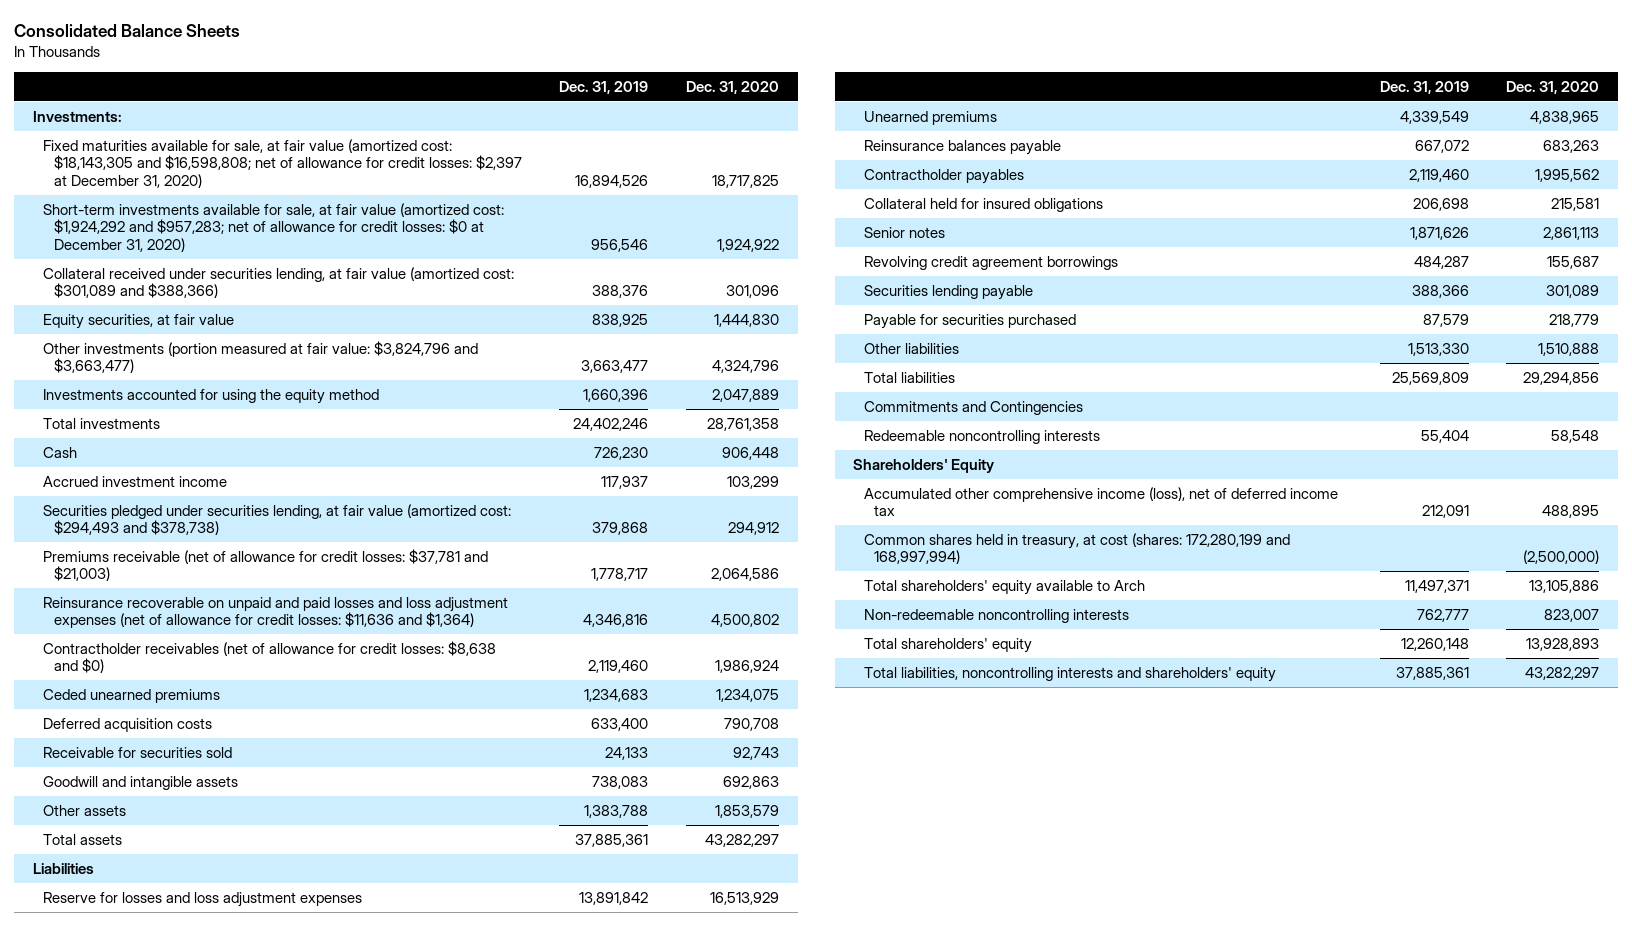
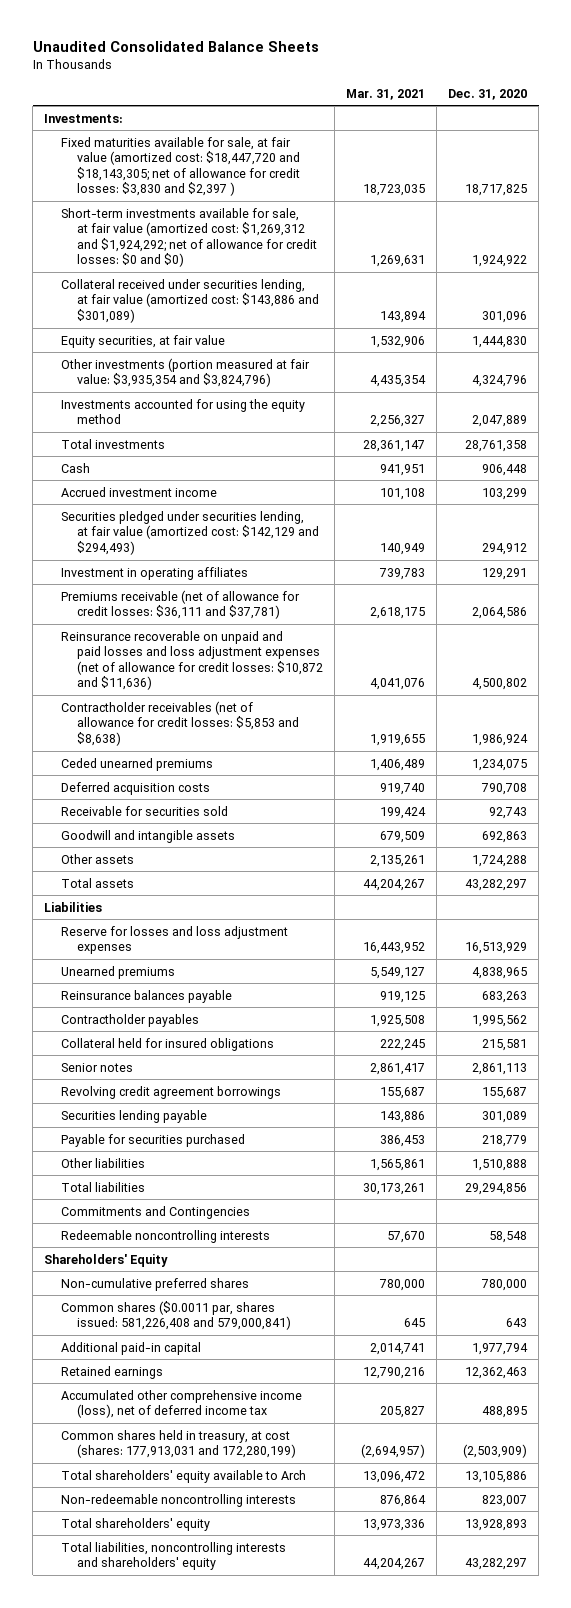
- Consolidated Balance Sheets
+ Unaudited Consolidated Balance Sheets
- | Dec. 31, 2019 | Dec. 31, 2020
+ | Mar. 31, 2021 | Dec. 31, 2020
- Fixed maturities available for sale, at fair value (amortized cost: $18,143,305 and $16,598,808; net of allowance for credit losses: $2,397 at December 31, 2020) | 16,894,526 | 18,717,825
- Short-term investments available for sale, at fair value (amortized cost: $1,924,292 and $957,283; net of allowance for credit losses: $0 at December 31, 2020) | 956,546 | 1,924,922
- Collateral received under securities lending, at fair value (amortized cost: $301,089 and $388,366) | 388,376 | 301,096
+ Fixed maturities available for sale, at fair value (amortized cost: $18,447,720 and $18,143,305; net of allowance for credit losses: $3,830 and $2,397 ) | 18,723,035 | 18,717,825
+ Short-term investments available for sale, at fair value (amortized cost: $1,269,312 and $1,924,292; net of allowance for credit losses: $0 and $0) | 1,269,631 | 1,924,922
+ Collateral received under securities lending, at fair value (amortized cost: $143,886 and $301,089) | 143,894 | 301,096
- Other investments (portion measured at fair value: $3,824,796 and $3,663,477) | 3,663,477 | 4,324,796
+ Other investments (portion measured at fair value: $3,935,354 and $3,824,796) | 4,435,354 | 4,324,796
- Securities pledged under securities lending, at fair value (amortized cost: $294,493 and $378,738) | 379,868 | 294,912
- Premiums receivable (net of allowance for credit losses: $37,781 and $21,003) | 1,778,717 | 2,064,586
- Reinsurance recoverable on unpaid and paid losses and loss adjustment expenses (net of allowance for credit losses: $11,636 and $1,364) | 4,346,816 | 4,500,802
- Contractholder receivables (net of allowance for credit losses: $8,638 and $0) | 2,119,460 | 1,986,924
+ Securities pledged under securities lending, at fair value (amortized cost: $142,129 and $294,493) | 140,949 | 294,912
+ Investment in operating affiliates | 739,783 | 129,291
+ Premiums receivable (net of allowance for credit losses: $36,111 and $37,781) | 2,618,175 | 2,064,586
+ Reinsurance recoverable on unpaid and paid losses and loss adjustment expenses (net of allowance for credit losses: $10,872 and $11,636) | 4,041,076 | 4,500,802
+ Contractholder receivables (net of allowance for credit losses: $5,853 and $8,638) | 1,919,655 | 1,986,924
- Other assets | 1,383,788 | 1,853,579
+ Other assets | 2,135,261 | 1,724,288
+ Non-cumulative preferred shares | 780,000 | 780,000
+ Common shares ($0.0011 par, shares issued: 581,226,408 and 579,000,841) | 645 | 643
+ Additional paid-in capital | 2,014,741 | 1,977,794
+ Retained earnings | 12,790,216 | 12,362,463
- Common shares held in treasury, at cost (shares: 172,280,199 and 168,997,994) | | (2,500,000)
+ Common shares held in treasury, at cost (shares: 177,913,031 and 172,280,199) | (2,694,957) | (2,503,909)

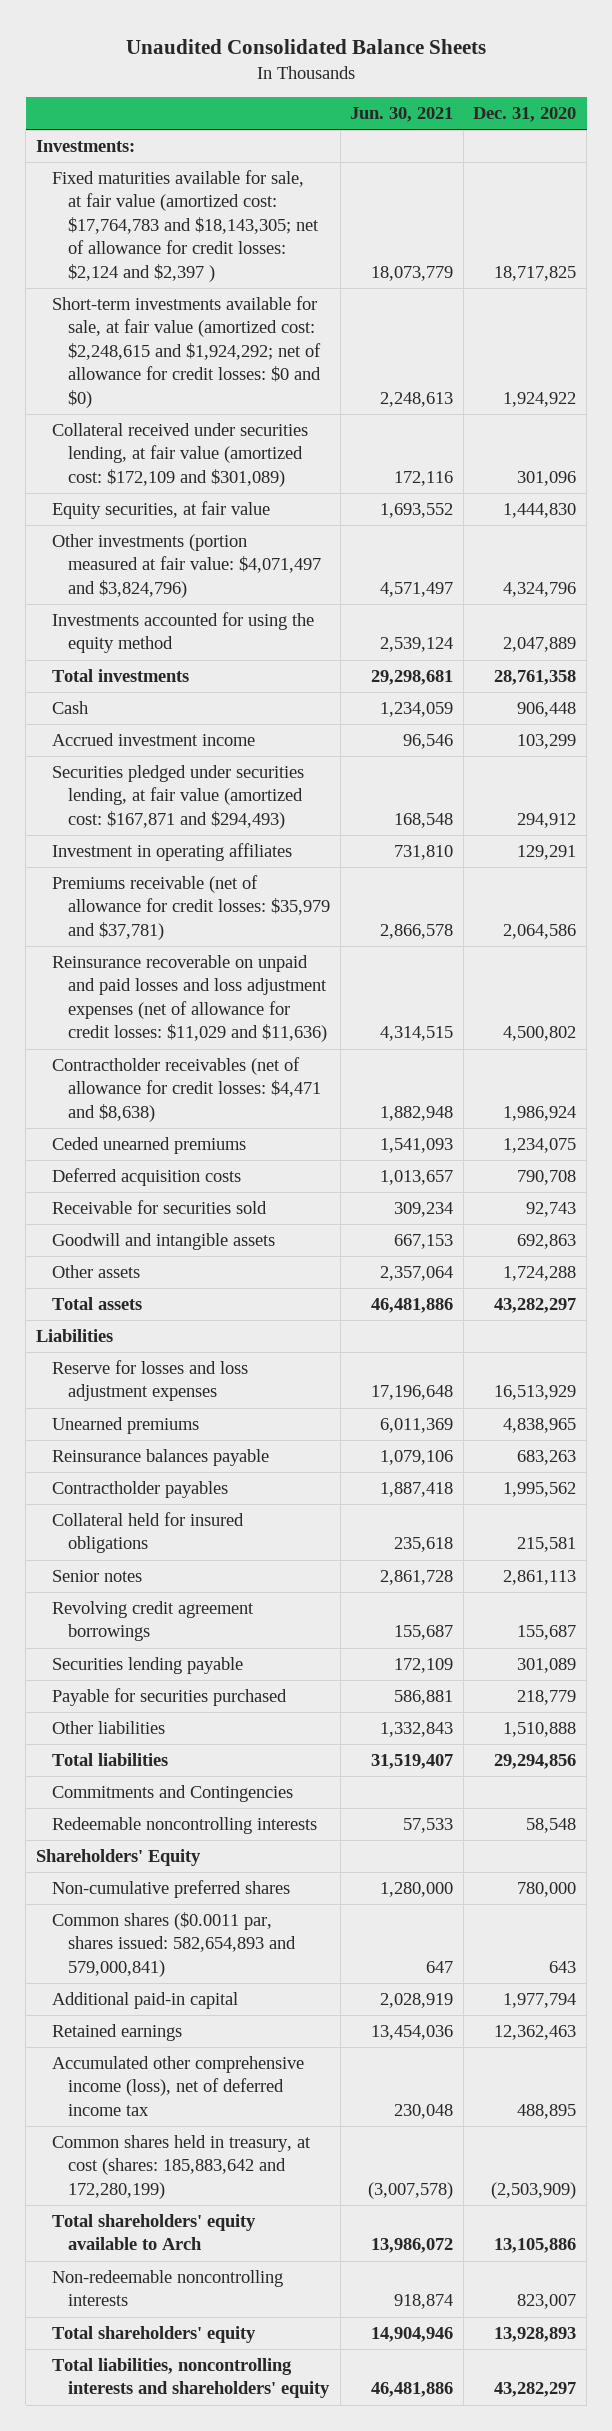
- | Mar. 31, 2021 | Dec. 31, 2020
+ | Jun. 30, 2021 | Dec. 31, 2020
- Fixed maturities available for sale, at fair value (amortized cost: $18,447,720 and $18,143,305; net of allowance for credit losses: $3,830 and $2,397 ) | 18,723,035 | 18,717,825
- Short-term investments available for sale, at fair value (amortized cost: $1,269,312 and $1,924,292; net of allowance for credit losses: $0 and $0) | 1,269,631 | 1,924,922
- Collateral received under securities lending, at fair value (amortized cost: $143,886 and $301,089) | 143,894 | 301,096
+ Fixed maturities available for sale, at fair value (amortized cost: $17,764,783 and $18,143,305; net of allowance for credit losses: $2,124 and $2,397 ) | 18,073,779 | 18,717,825
+ Short-term investments available for sale, at fair value (amortized cost: $2,248,615 and $1,924,292; net of allowance for credit losses: $0 and $0) | 2,248,613 | 1,924,922
+ Collateral received under securities lending, at fair value (amortized cost: $172,109 and $301,089) | 172,116 | 301,096
- Other investments (portion measured at fair value: $3,935,354 and $3,824,796) | 4,435,354 | 4,324,796
+ Other investments (portion measured at fair value: $4,071,497 and $3,824,796) | 4,571,497 | 4,324,796
- Securities pledged under securities lending, at fair value (amortized cost: $142,129 and $294,493) | 140,949 | 294,912
+ Securities pledged under securities lending, at fair value (amortized cost: $167,871 and $294,493) | 168,548 | 294,912
- Premiums receivable (net of allowance for credit losses: $36,111 and $37,781) | 2,618,175 | 2,064,586
- Reinsurance recoverable on unpaid and paid losses and loss adjustment expenses (net of allowance for credit losses: $10,872 and $11,636) | 4,041,076 | 4,500,802
- Contractholder receivables (net of allowance for credit losses: $5,853 and $8,638) | 1,919,655 | 1,986,924
+ Premiums receivable (net of allowance for credit losses: $35,979 and $37,781) | 2,866,578 | 2,064,586
+ Reinsurance recoverable on unpaid and paid losses and loss adjustment expenses (net of allowance for credit losses: $11,029 and $11,636) | 4,314,515 | 4,500,802
+ Contractholder receivables (net of allowance for credit losses: $4,471 and $8,638) | 1,882,948 | 1,986,924
- Common shares ($0.0011 par, shares issued: 581,226,408 and 579,000,841) | 645 | 643
+ Common shares ($0.0011 par, shares issued: 582,654,893 and 579,000,841) | 647 | 643
- Common shares held in treasury, at cost (shares: 177,913,031 and 172,280,199) | (2,694,957) | (2,503,909)
+ Common shares held in treasury, at cost (shares: 185,883,642 and 172,280,199) | (3,007,578) | (2,503,909)

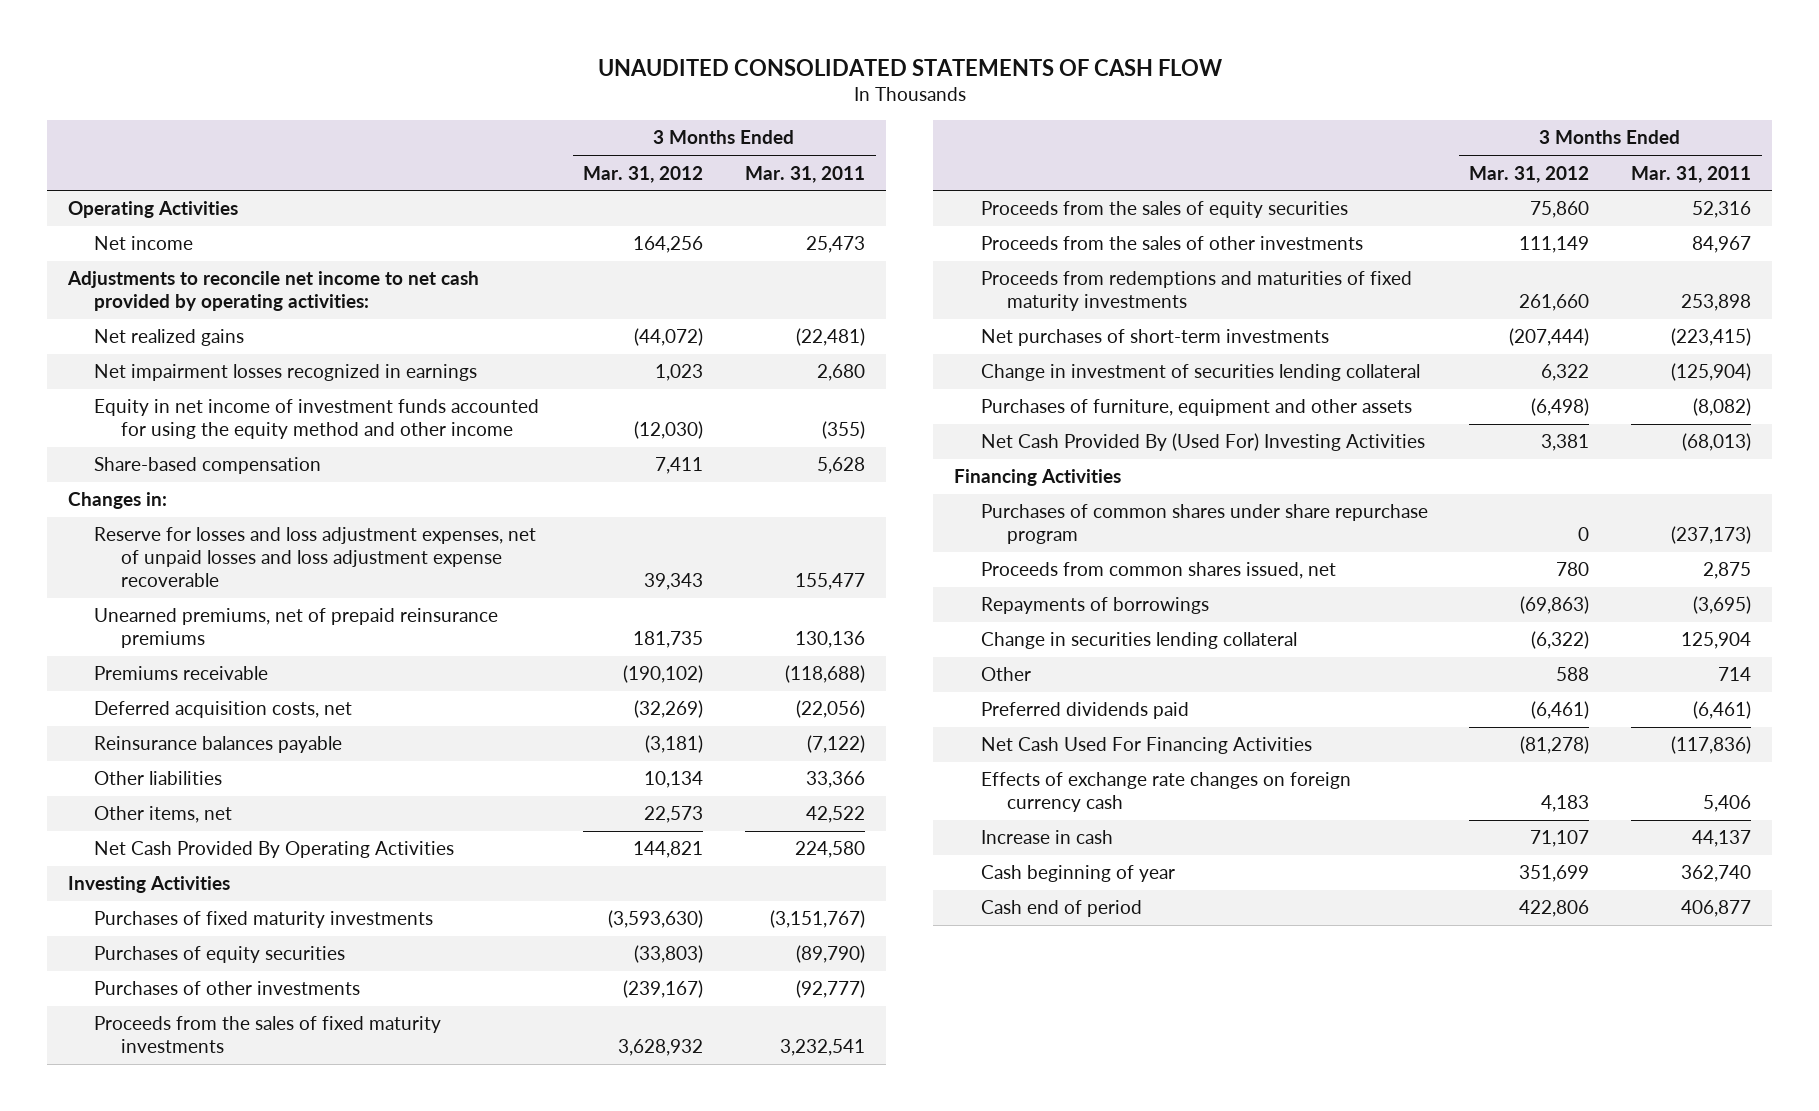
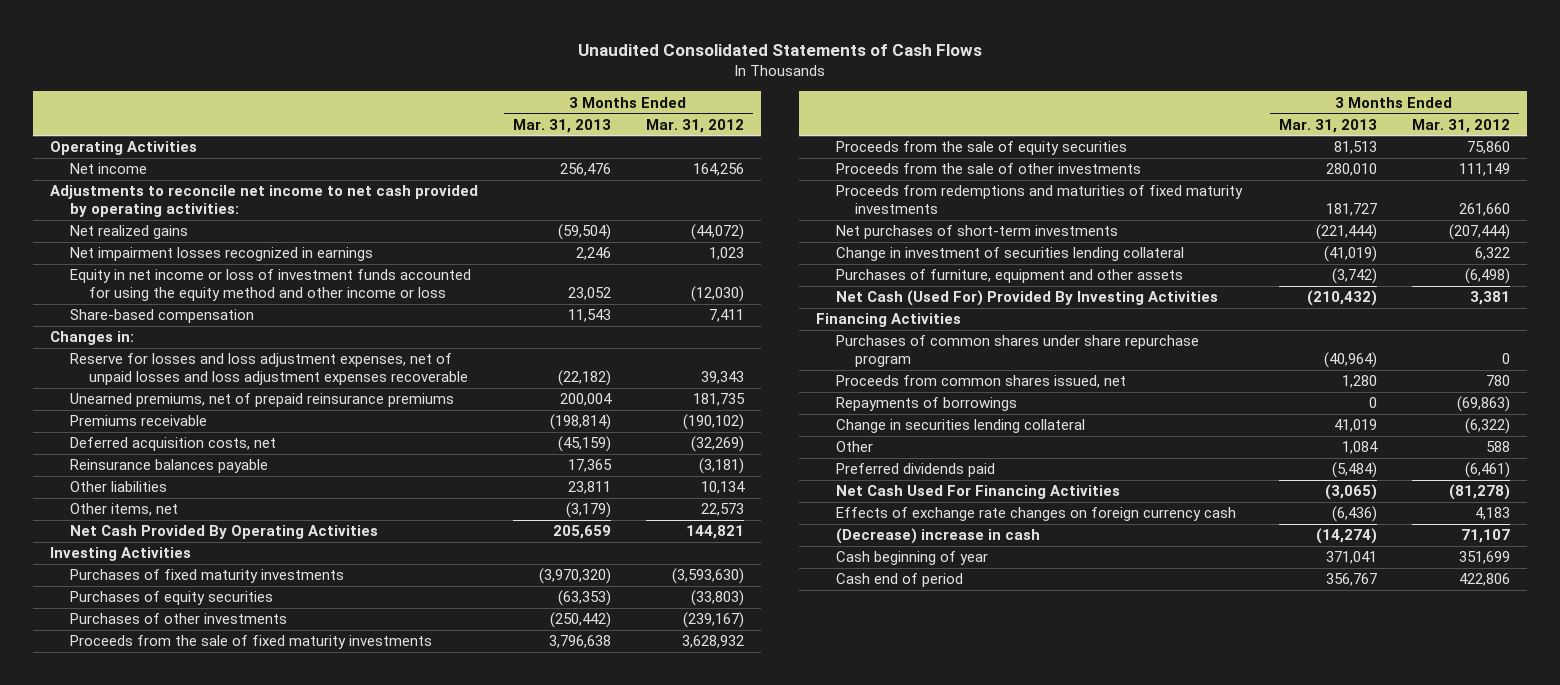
- UNAUDITED CONSOLIDATED STATEMENTS OF CASH FLOW
+ Unaudited Consolidated Statements of Cash Flows
- | 3 Months Ended Mar. 31, 2012 | 3 Months Ended Mar. 31, 2011
+ | 3 Months Ended Mar. 31, 2013 | 3 Months Ended Mar. 31, 2012
- Equity in net income of investment funds accounted for using the equity method and other income | (12,030) | (355)
+ Equity in net income or loss of investment funds accounted for using the equity method and other income or loss | 23,052 | (12,030)
- Reserve for losses and loss adjustment expenses, net of unpaid losses and loss adjustment expense recoverable | 39,343 | 155,477
+ Reserve for losses and loss adjustment expenses, net of unpaid losses and loss adjustment expenses recoverable | (22,182) | 39,343
- Proceeds from the sales of fixed maturity investments | 3,628,932 | 3,232,541
- Proceeds from the sales of equity securities | 75,860 | 52,316
- Proceeds from the sales of other investments | 111,149 | 84,967
+ Proceeds from the sale of fixed maturity investments | 3,796,638 | 3,628,932
+ Proceeds from the sale of equity securities | 81,513 | 75,860
+ Proceeds from the sale of other investments | 280,010 | 111,149
- Net Cash Provided By (Used For) Investing Activities | 3,381 | (68,013)
+ Net Cash (Used For) Provided By Investing Activities | (210,432) | 3,381
- Increase in cash | 71,107 | 44,137
+ (Decrease) increase in cash | (14,274) | 71,107

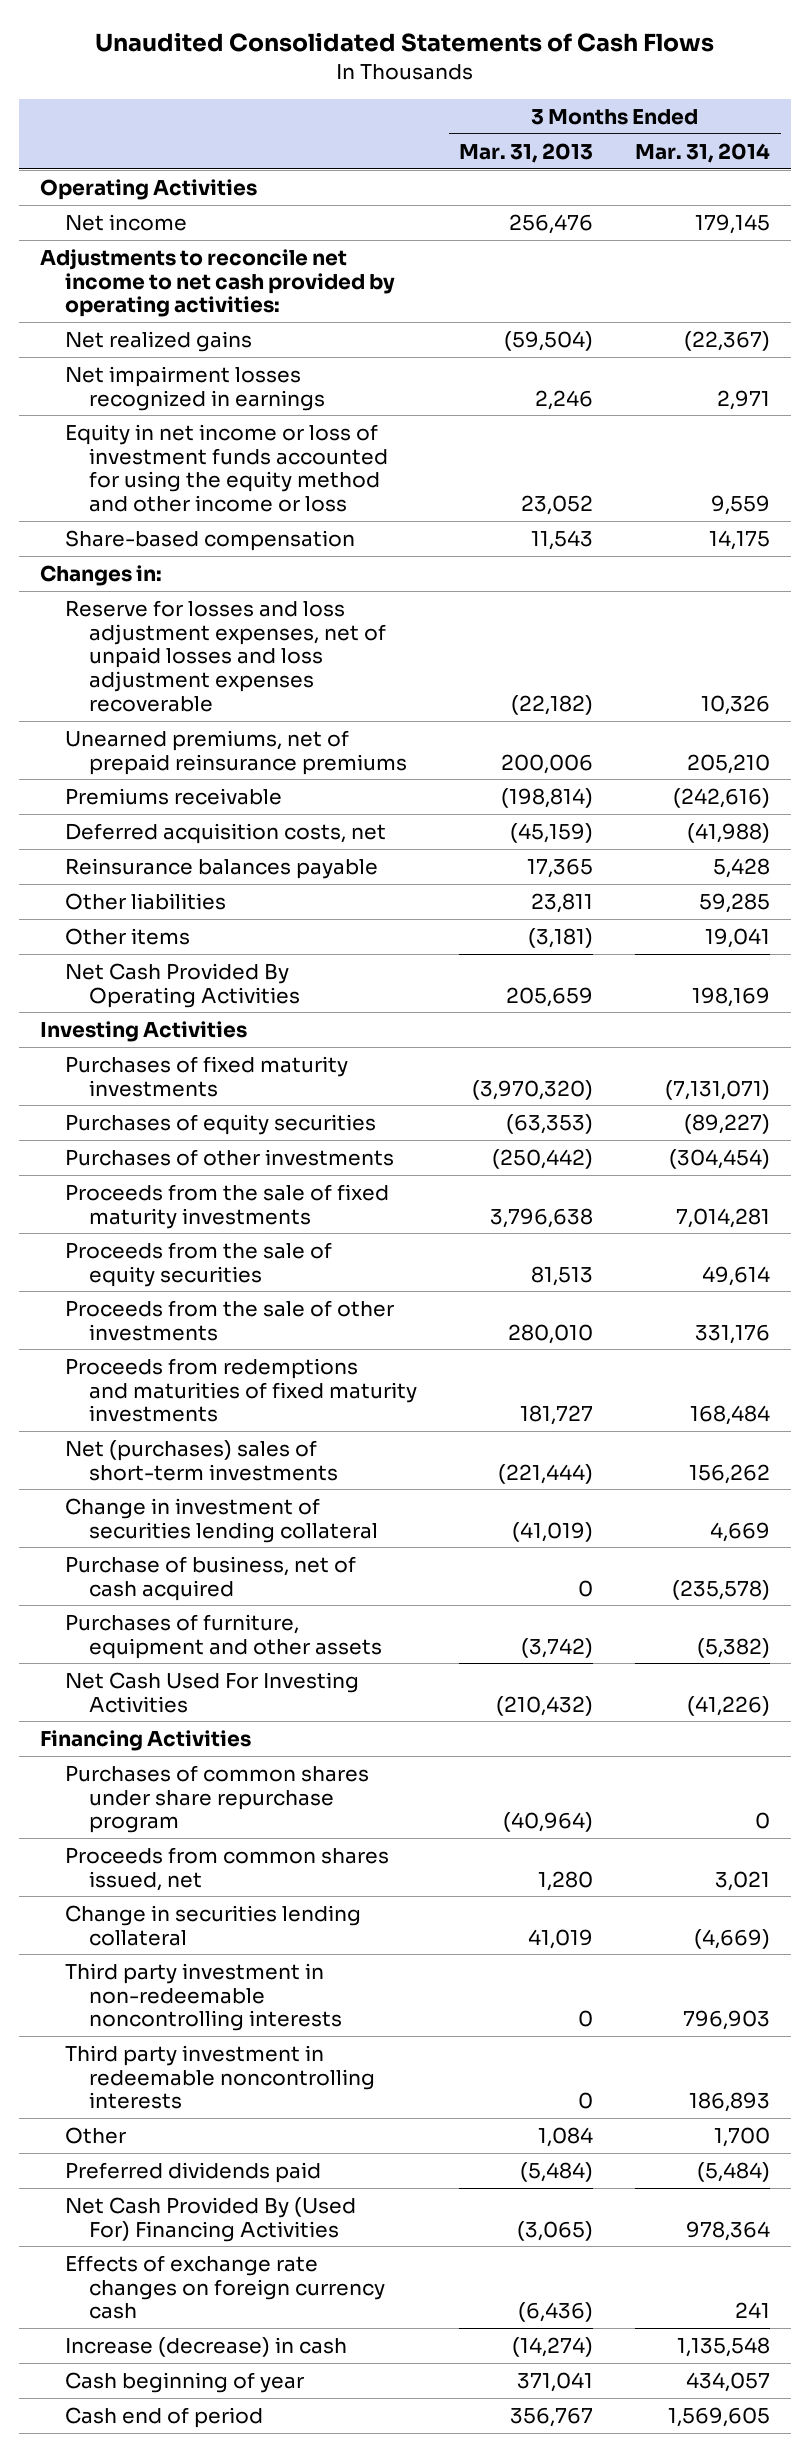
- | 3 Months Ended Mar. 31, 2013 | 3 Months Ended Mar. 31, 2012
+ | 3 Months Ended Mar. 31, 2013 | 3 Months Ended Mar. 31, 2014
- Unearned premiums, net of prepaid reinsurance premiums | 200,004 | 181,735
+ Unearned premiums, net of prepaid reinsurance premiums | 200,006 | 205,210
- Other items, net | (3,179) | 22,573
+ Other items | (3,181) | 19,041
- Net purchases of short-term investments | (221,444) | (207,444)
+ Net (purchases) sales of short-term investments | (221,444) | 156,262
+ Purchase of business, net of cash acquired | 0 | (235,578)
- Net Cash (Used For) Provided By Investing Activities | (210,432) | 3,381
+ Net Cash Used For Investing Activities | (210,432) | (41,226)
- Repayments of borrowings | 0 | (69,863)
+ Third party investment in non-redeemable noncontrolling interests | 0 | 796,903
+ Third party investment in redeemable noncontrolling interests | 0 | 186,893
- Net Cash Used For Financing Activities | (3,065) | (81,278)
+ Net Cash Provided By (Used For) Financing Activities | (3,065) | 978,364
- (Decrease) increase in cash | (14,274) | 71,107
+ Increase (decrease) in cash | (14,274) | 1,135,548

